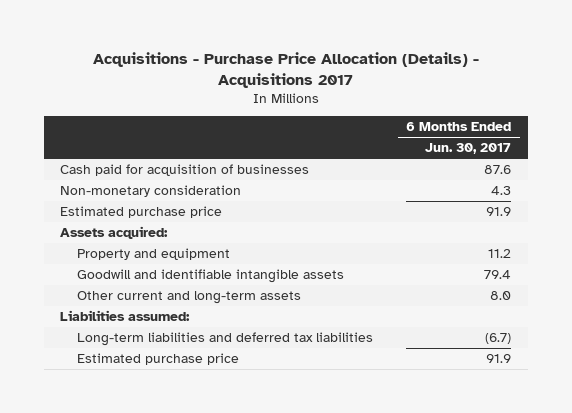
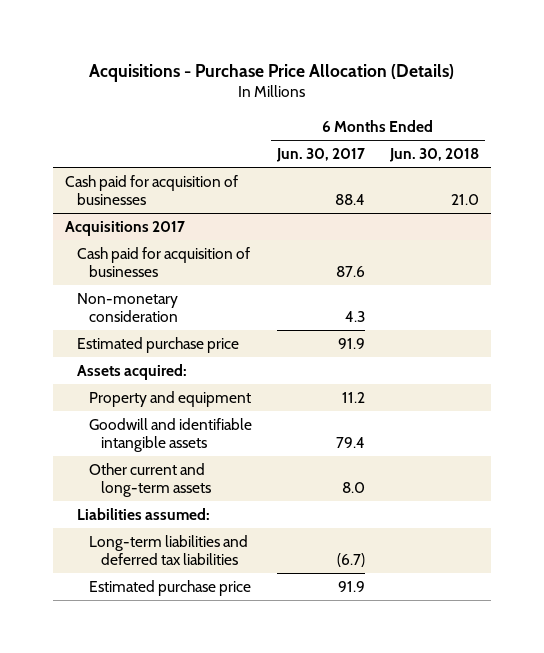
- Acquisitions - Purchase Price Allocation (Details) - Acquisitions 2017
+ Acquisitions - Purchase Price Allocation (Details)
- | 6 Months Ended Jun. 30, 2017
+ | 6 Months Ended Jun. 30, 2017 | 6 Months Ended Jun. 30, 2018
+ Cash paid for acquisition of businesses | 88.4 | 21.0
+ Acquisitions 2017

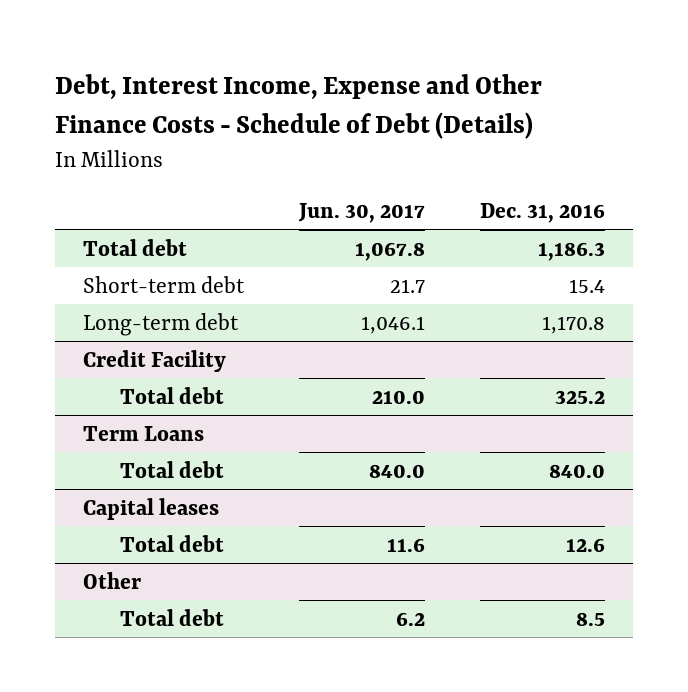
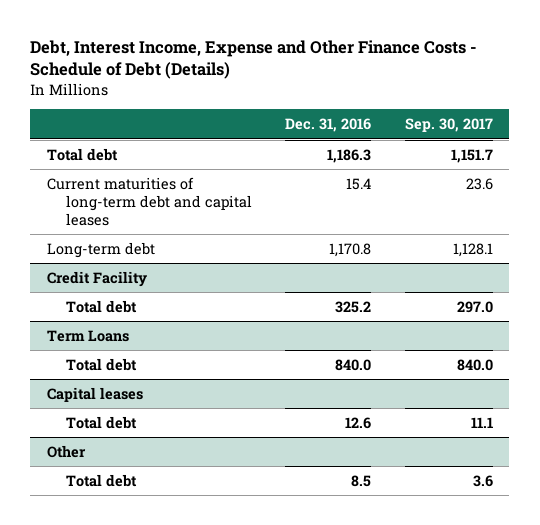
- | Jun. 30, 2017 | Dec. 31, 2016
+ | Dec. 31, 2016 | Sep. 30, 2017
- Short-term debt | 21.7 | 15.4
+ Current maturities of long-term debt and capital leases | 15.4 | 23.6

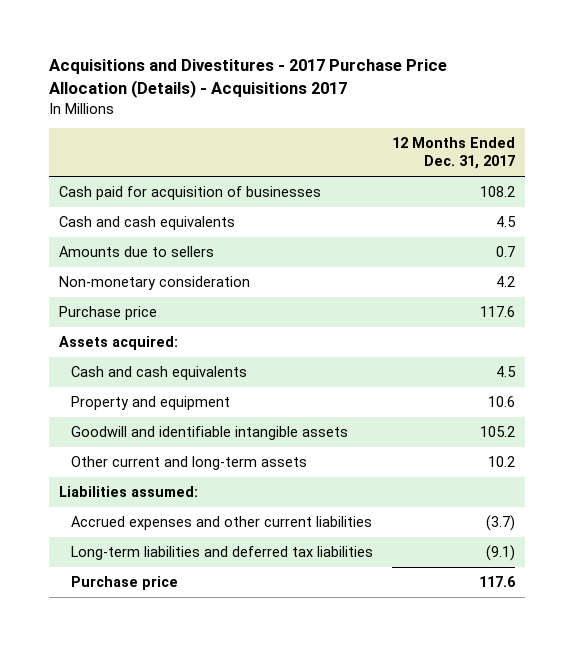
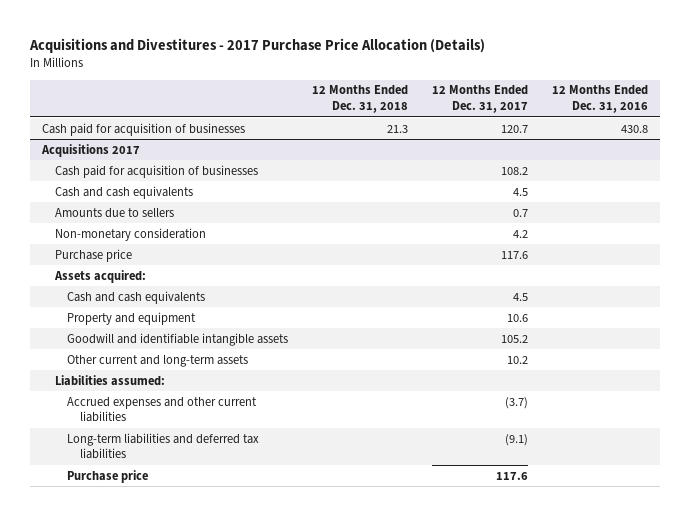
- Acquisitions and Divestitures - 2017 Purchase Price Allocation (Details) - Acquisitions 2017
+ Acquisitions and Divestitures - 2017 Purchase Price Allocation (Details)
- | 12 Months Ended Dec. 31, 2017
+ | 12 Months Ended Dec. 31, 2018 | 12 Months Ended Dec. 31, 2017 | 12 Months Ended Dec. 31, 2016
+ Cash paid for acquisition of businesses | 21.3 | 120.7 | 430.8
+ Acquisitions 2017

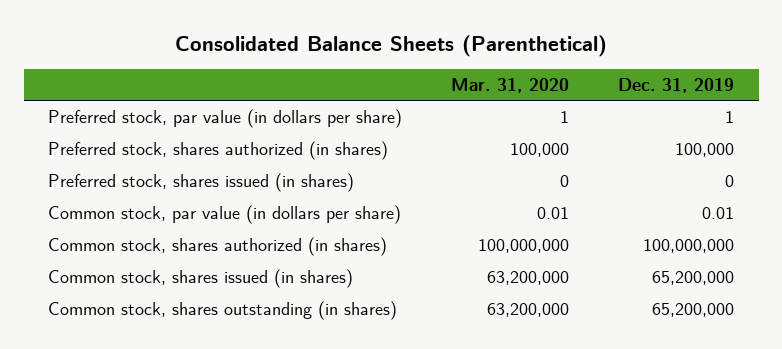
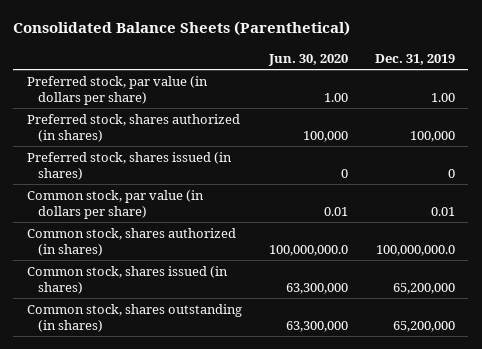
- | Mar. 31, 2020 | Dec. 31, 2019
+ | Jun. 30, 2020 | Dec. 31, 2019
- Preferred stock, par value (in dollars per share) | 1 | 1
+ Preferred stock, par value (in dollars per share) | 1.00 | 1.00
- Common stock, shares authorized (in shares) | 100,000,000 | 100,000,000
+ Common stock, shares authorized (in shares) | 100,000,000.0 | 100,000,000.0

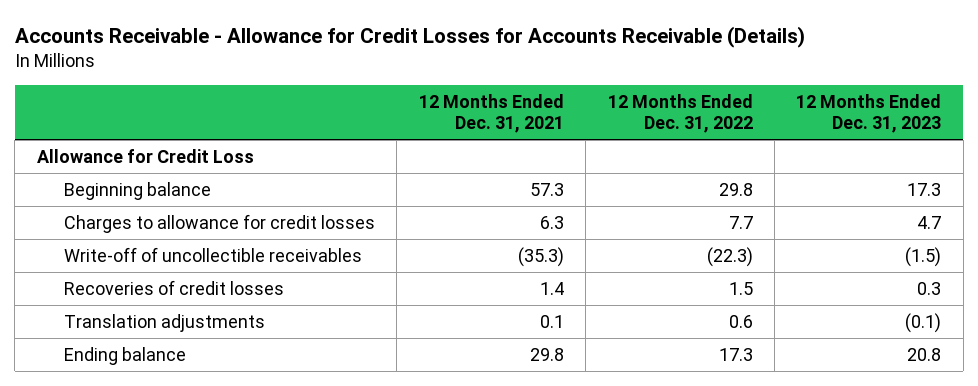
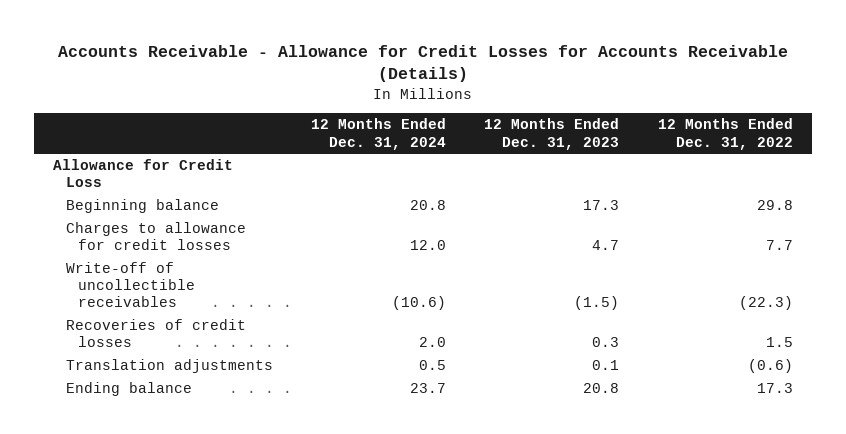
- | 12 Months Ended Dec. 31, 2021 | 12 Months Ended Dec. 31, 2022 | 12 Months Ended Dec. 31, 2023
+ | 12 Months Ended Dec. 31, 2024 | 12 Months Ended Dec. 31, 2023 | 12 Months Ended Dec. 31, 2022
- Translation adjustments | 0.1 | 0.6 | (0.1)
+ Translation adjustments | 0.5 | 0.1 | (0.6)

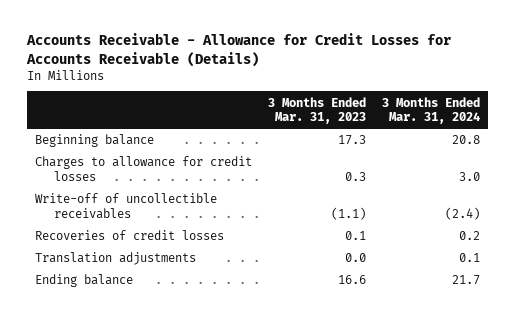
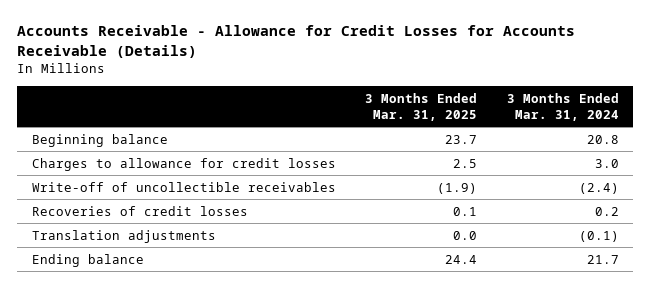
- | 3 Months Ended Mar. 31, 2023 | 3 Months Ended Mar. 31, 2024
+ | 3 Months Ended Mar. 31, 2025 | 3 Months Ended Mar. 31, 2024
- Translation adjustments | 0.0 | 0.1
+ Translation adjustments | 0.0 | (0.1)

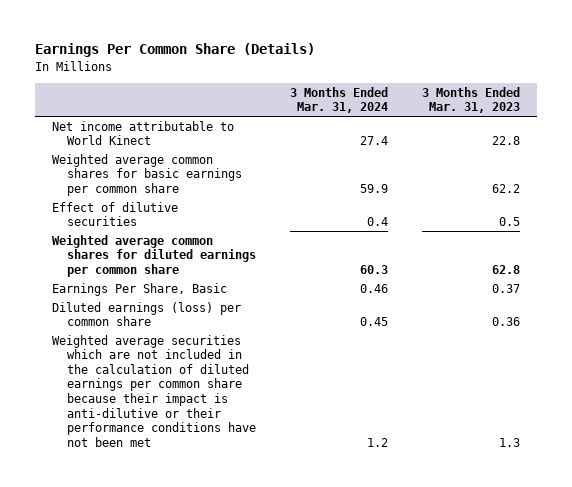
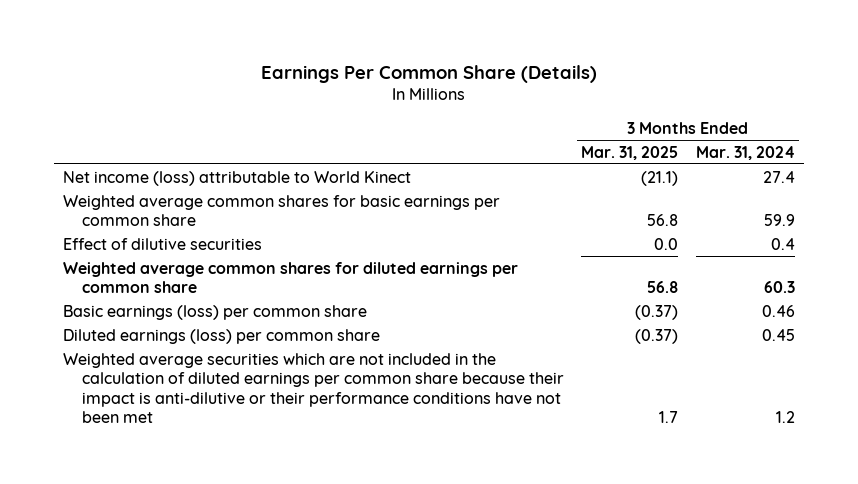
- | 3 Months Ended Mar. 31, 2024 | 3 Months Ended Mar. 31, 2023
+ | 3 Months Ended Mar. 31, 2025 | 3 Months Ended Mar. 31, 2024
- Net income attributable to World Kinect | 27.4 | 22.8
+ Net income (loss) attributable to World Kinect | (21.1) | 27.4
- Earnings Per Share, Basic | 0.46 | 0.37
+ Basic earnings (loss) per common share | (0.37) | 0.46

